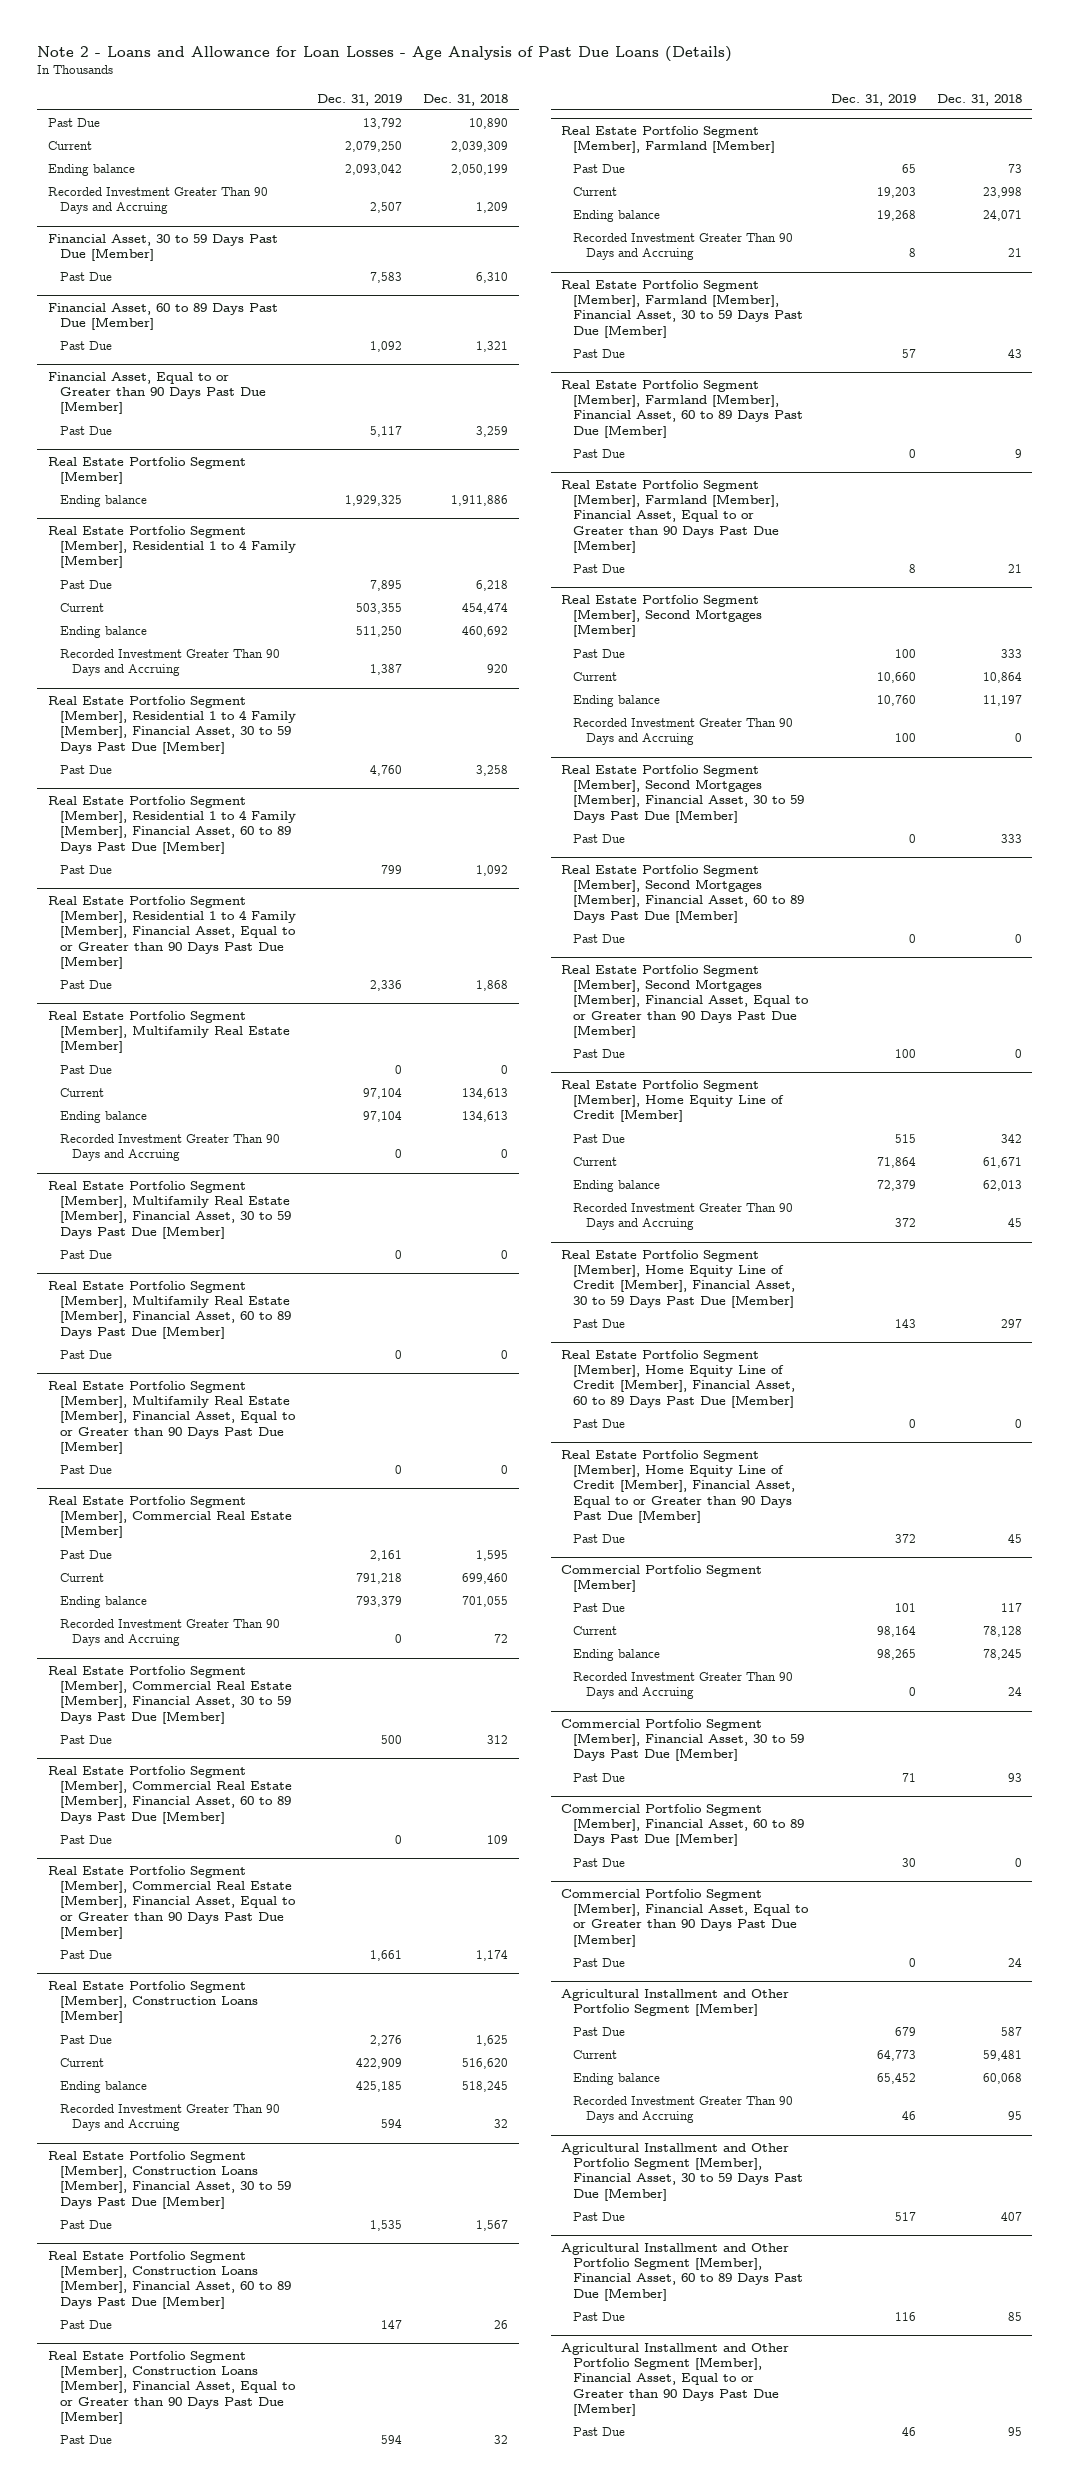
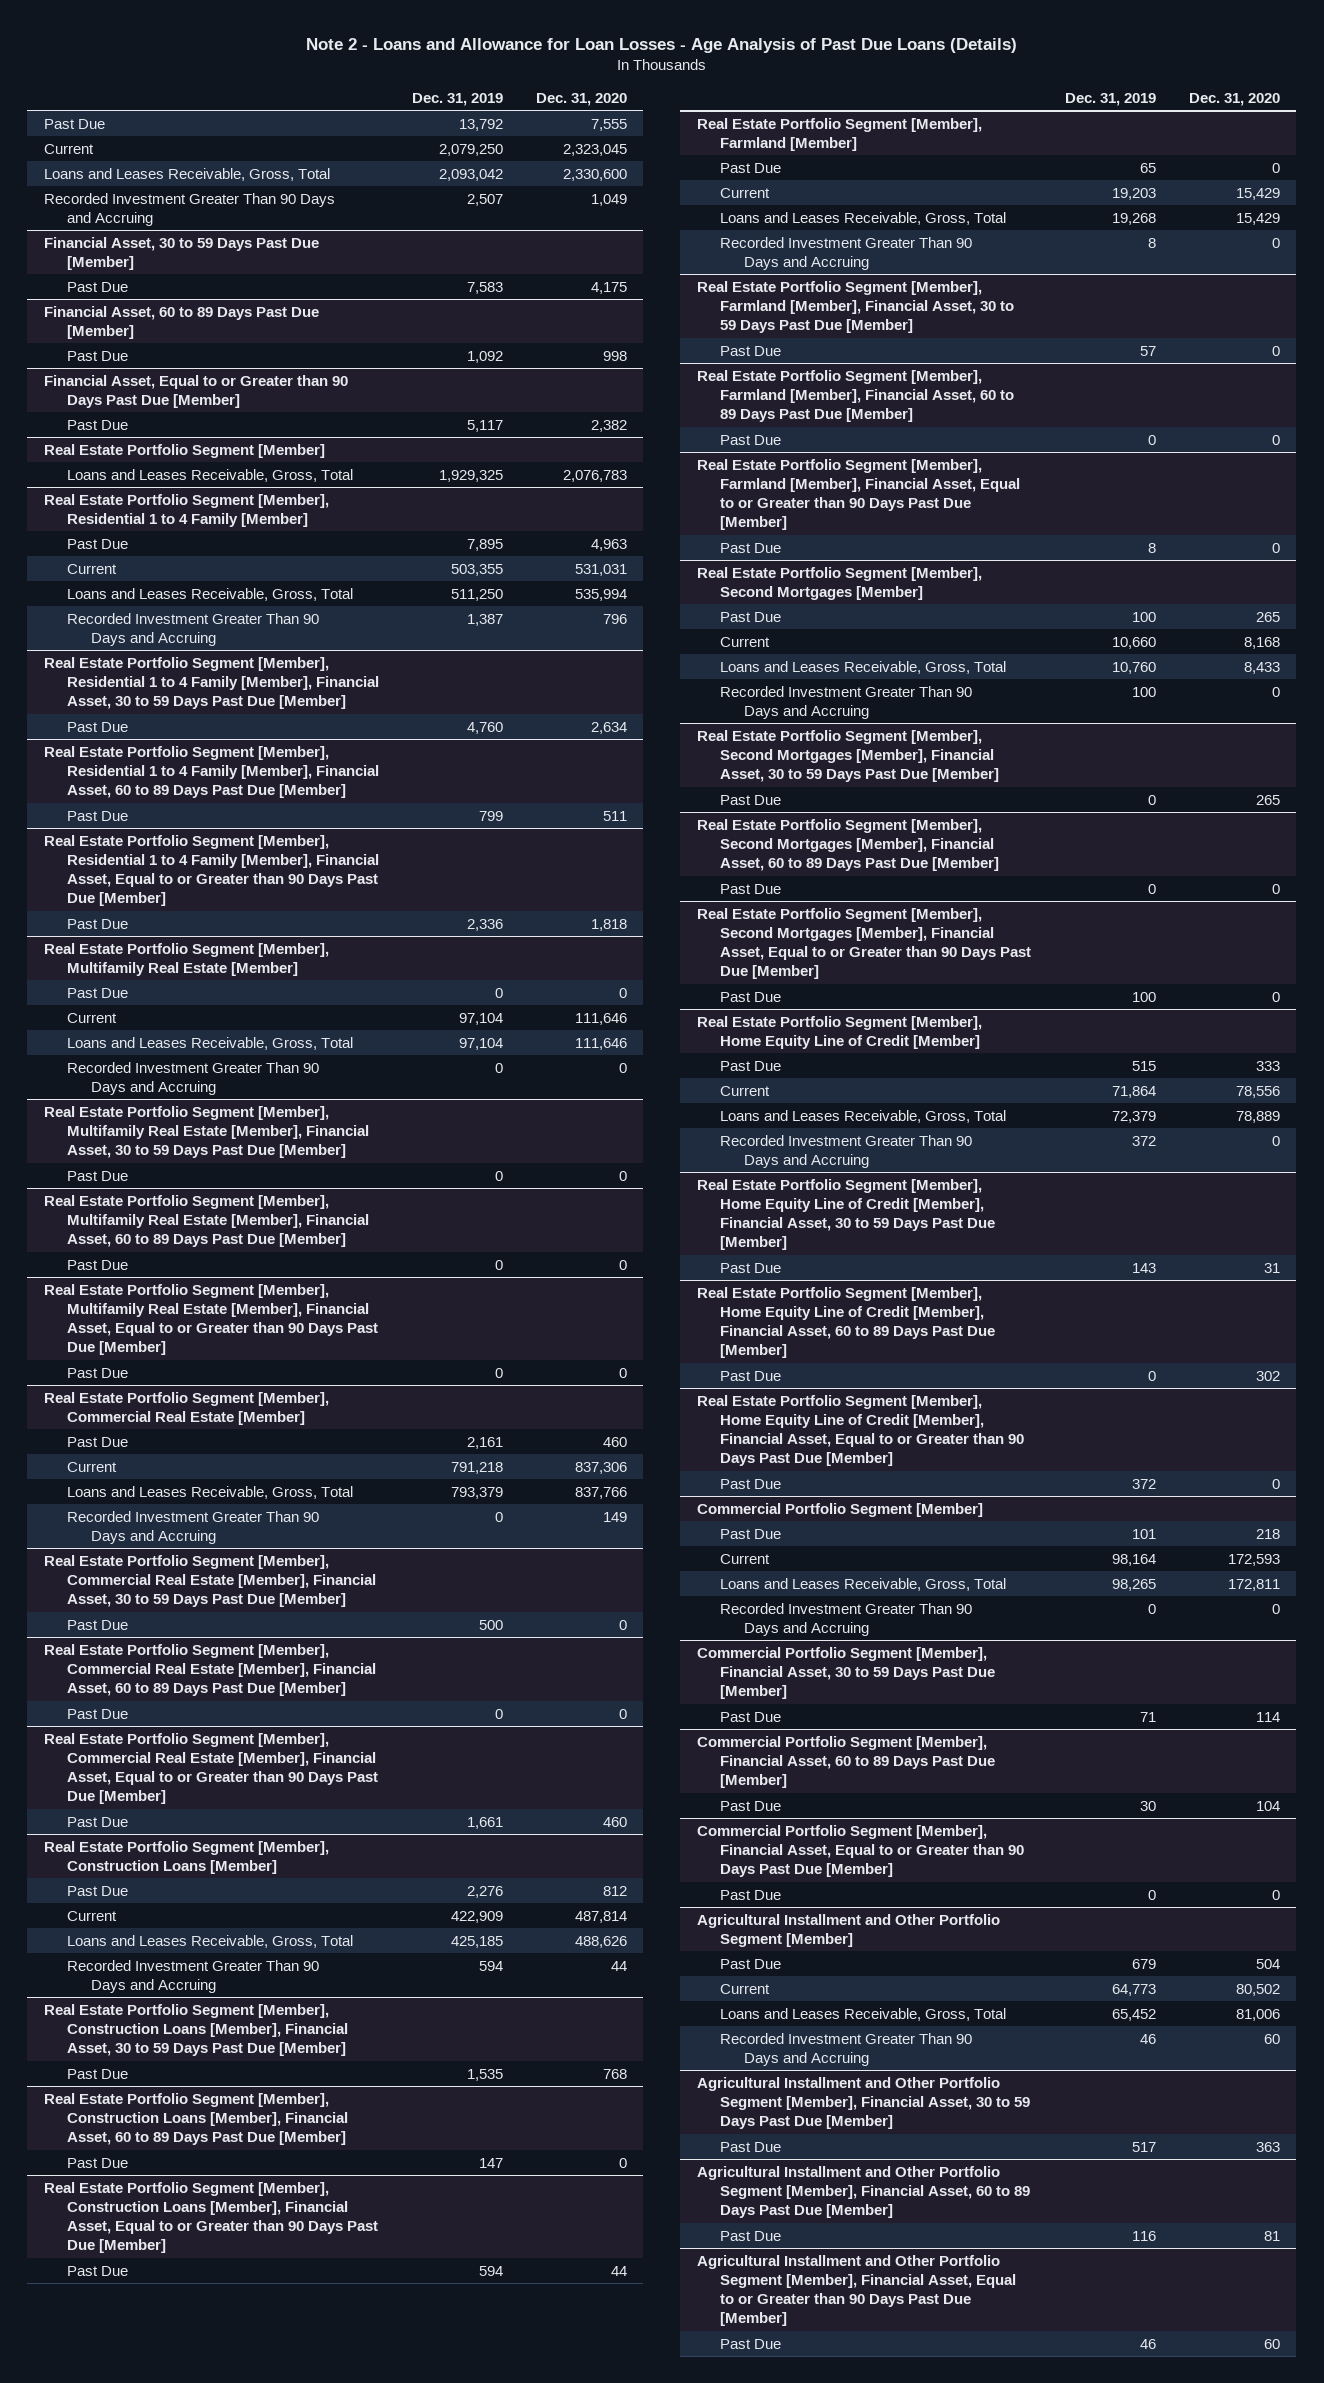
- | Dec. 31, 2019 | Dec. 31, 2018
+ | Dec. 31, 2019 | Dec. 31, 2020
- Ending balance | 2,093,042 | 2,050,199
+ Loans and Leases Receivable, Gross, Total | 2,093,042 | 2,330,600
@ Real Estate Portfolio Segment [Member]
- Ending balance | 1,929,325 | 1,911,886
+ Loans and Leases Receivable, Gross, Total | 1,929,325 | 2,076,783
@ Real Estate Portfolio Segment [Member], Residential 1 to 4 Family [Member]
- Ending balance | 511,250 | 460,692
+ Loans and Leases Receivable, Gross, Total | 511,250 | 535,994
@ Real Estate Portfolio Segment [Member], Multifamily Real Estate [Member]
- Ending balance | 97,104 | 134,613
+ Loans and Leases Receivable, Gross, Total | 97,104 | 111,646
@ Real Estate Portfolio Segment [Member], Commercial Real Estate [Member]
- Ending balance | 793,379 | 701,055
+ Loans and Leases Receivable, Gross, Total | 793,379 | 837,766
@ Real Estate Portfolio Segment [Member], Construction Loans [Member]
- Ending balance | 425,185 | 518,245
+ Loans and Leases Receivable, Gross, Total | 425,185 | 488,626
@ Real Estate Portfolio Segment [Member], Farmland [Member]
- Ending balance | 19,268 | 24,071
+ Loans and Leases Receivable, Gross, Total | 19,268 | 15,429
@ Real Estate Portfolio Segment [Member], Second Mortgages [Member]
- Ending balance | 10,760 | 11,197
+ Loans and Leases Receivable, Gross, Total | 10,760 | 8,433
@ Real Estate Portfolio Segment [Member], Home Equity Line of Credit [Member]
- Ending balance | 72,379 | 62,013
+ Loans and Leases Receivable, Gross, Total | 72,379 | 78,889
@ Commercial Portfolio Segment [Member]
- Ending balance | 98,265 | 78,245
+ Loans and Leases Receivable, Gross, Total | 98,265 | 172,811
@ Agricultural Installment and Other Portfolio Segment [Member]
- Ending balance | 65,452 | 60,068
+ Loans and Leases Receivable, Gross, Total | 65,452 | 81,006

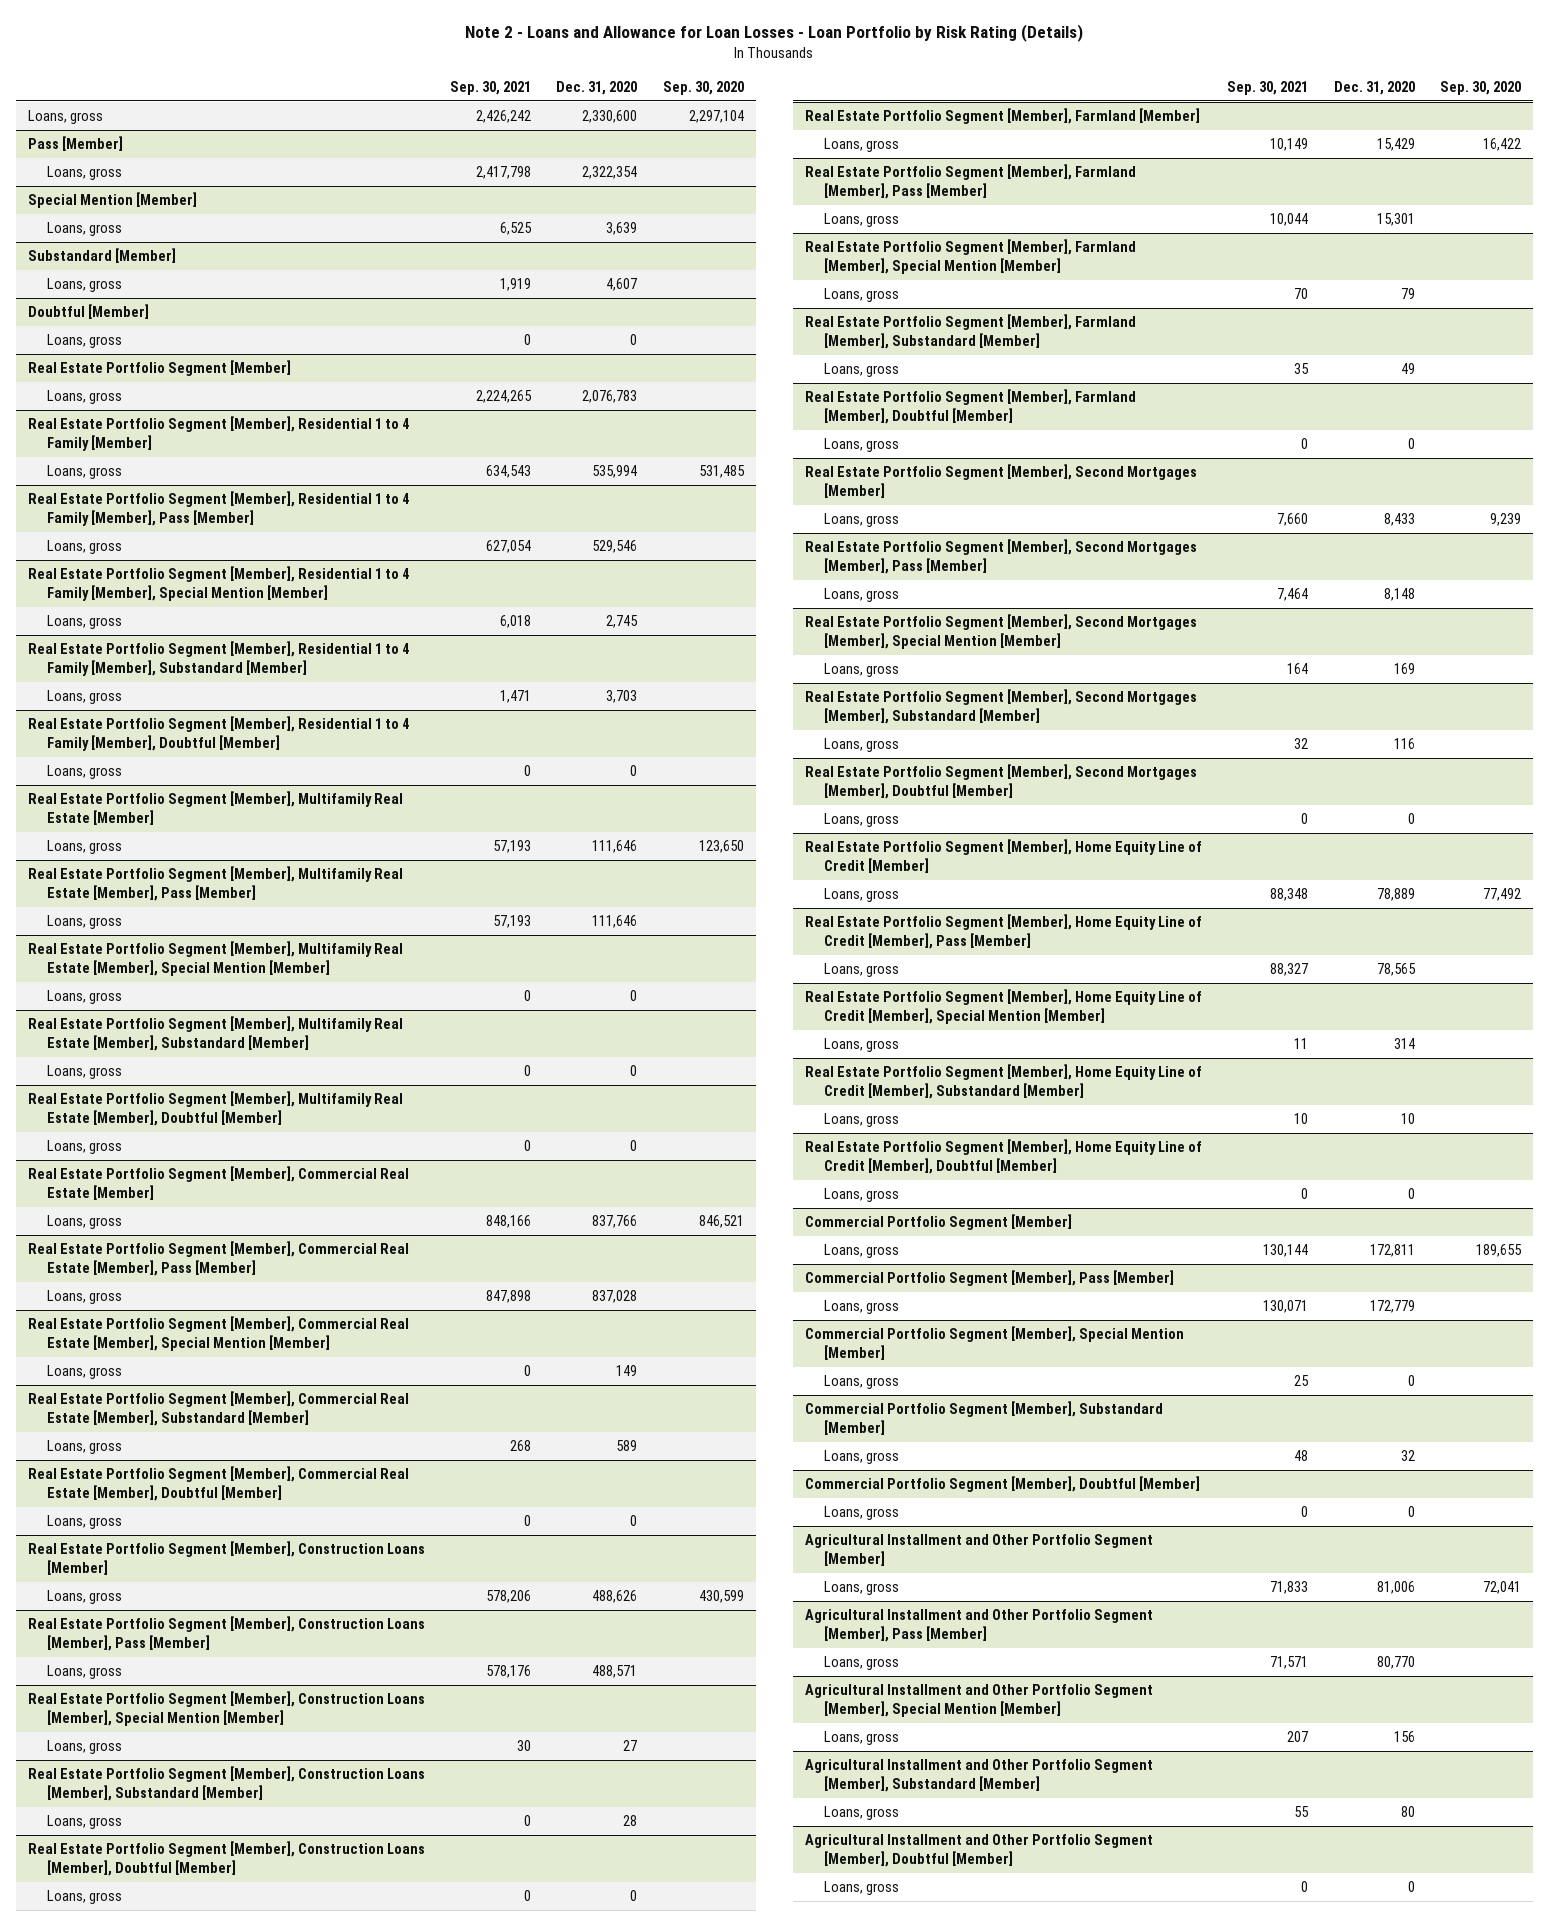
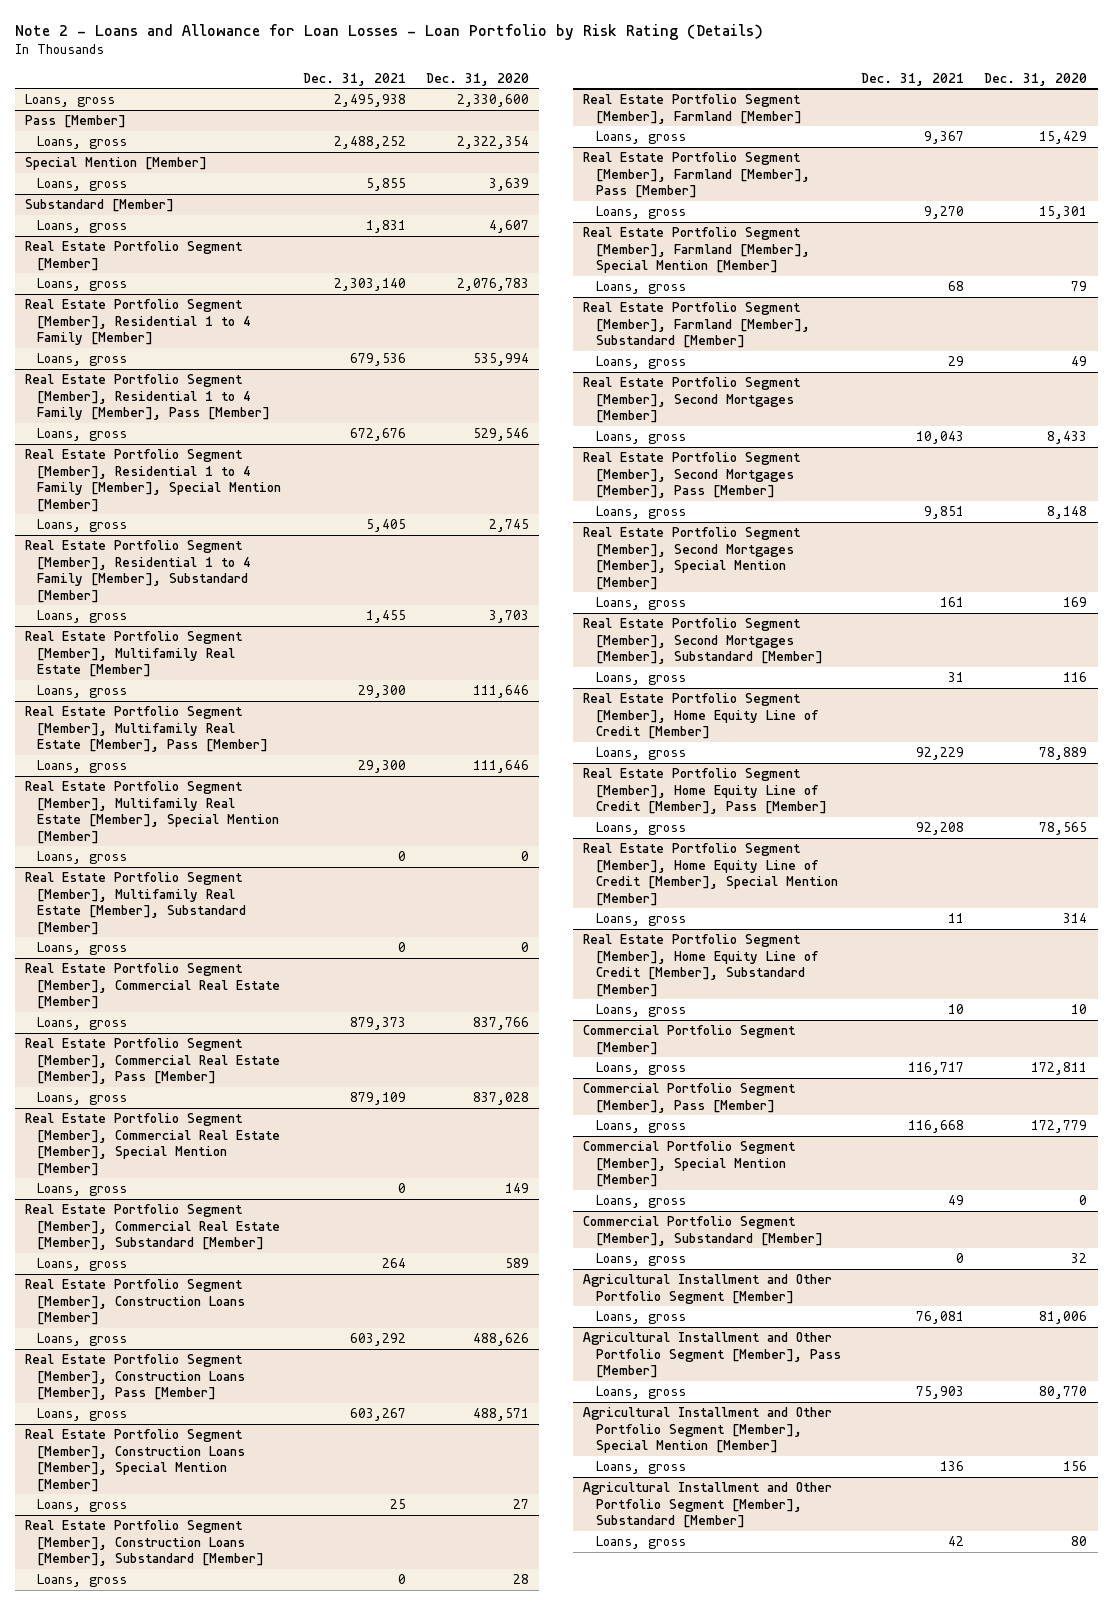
- | Sep. 30, 2021 | Dec. 31, 2020 | Sep. 30, 2020
+ | Dec. 31, 2021 | Dec. 31, 2020
- Doubtful [Member]
- Loans, gross | 0 | 0 |
- Real Estate Portfolio Segment [Member], Residential 1 to 4 Family [Member], Doubtful [Member]
- Loans, gross | 0 | 0 |
- Real Estate Portfolio Segment [Member], Multifamily Real Estate [Member], Doubtful [Member]
- Loans, gross | 0 | 0 |
- Real Estate Portfolio Segment [Member], Commercial Real Estate [Member], Doubtful [Member]
- Loans, gross | 0 | 0 |
- Real Estate Portfolio Segment [Member], Construction Loans [Member], Doubtful [Member]
- Loans, gross | 0 | 0 |
- Real Estate Portfolio Segment [Member], Farmland [Member], Doubtful [Member]
- Loans, gross | 0 | 0 |
- Real Estate Portfolio Segment [Member], Second Mortgages [Member], Doubtful [Member]
- Loans, gross | 0 | 0 |
- Real Estate Portfolio Segment [Member], Home Equity Line of Credit [Member], Doubtful [Member]
- Loans, gross | 0 | 0 |
- Commercial Portfolio Segment [Member], Doubtful [Member]
- Loans, gross | 0 | 0 |
- Agricultural Installment and Other Portfolio Segment [Member], Doubtful [Member]
- Loans, gross | 0 | 0 |

